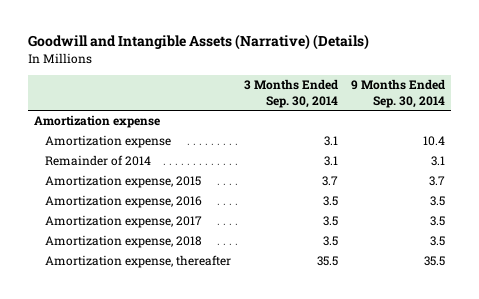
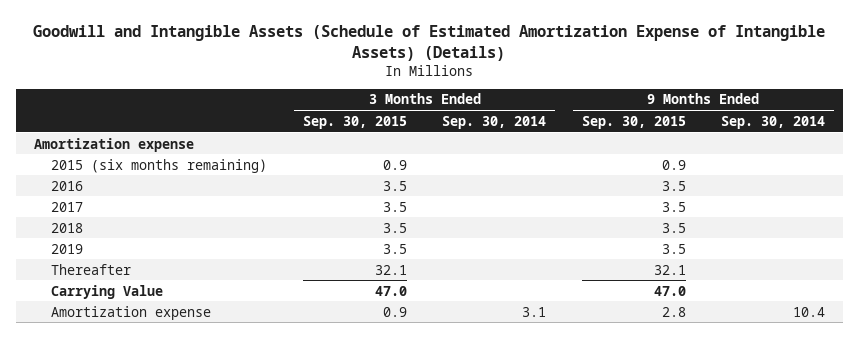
- Goodwill and Intangible Assets (Narrative) (Details)
+ Goodwill and Intangible Assets (Schedule of Estimated Amortization Expense of Intangible Assets) (Details)
- | 3 Months Ended Sep. 30, 2014 | 9 Months Ended Sep. 30, 2014
+ | 3 Months Ended Sep. 30, 2015 | 3 Months Ended Sep. 30, 2014 | 9 Months Ended Sep. 30, 2015 | 9 Months Ended Sep. 30, 2014
+ 2015 (six months remaining) | 0.9 | | 0.9 |
+ 2016 | 3.5 | | 3.5 |
+ 2017 | 3.5 | | 3.5 |
+ 2018 | 3.5 | | 3.5 |
+ 2019 | 3.5 | | 3.5 |
+ Thereafter | 32.1 | | 32.1 |
+ Carrying Value | 47.0 | | 47.0 |
- Remainder of 2014 | 3.1 | 3.1
- Amortization expense, 2015 | 3.7 | 3.7
- Amortization expense, 2016 | 3.5 | 3.5
- Amortization expense, 2017 | 3.5 | 3.5
- Amortization expense, 2018 | 3.5 | 3.5
- Amortization expense, thereafter | 35.5 | 35.5

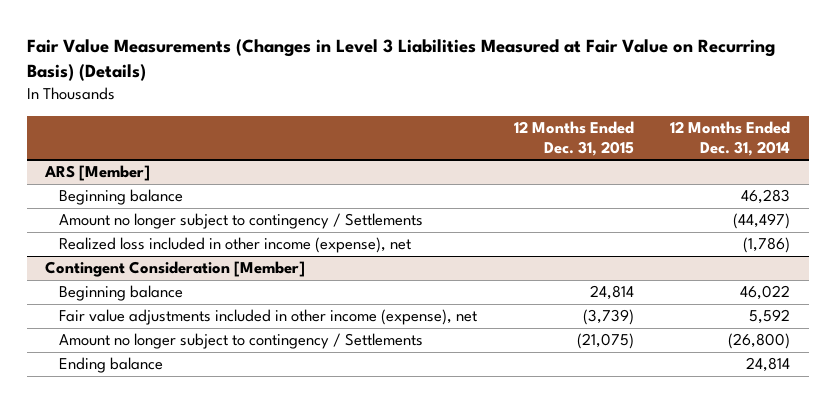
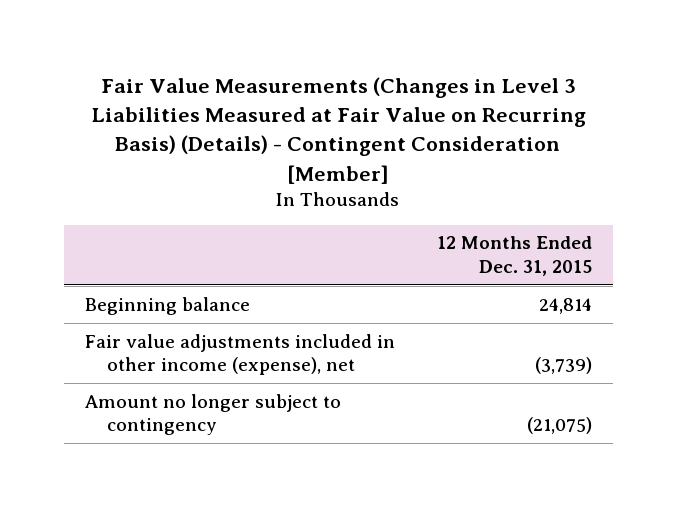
- Fair Value Measurements (Changes in Level 3 Liabilities Measured at Fair Value on Recurring Basis) (Details)
+ Fair Value Measurements (Changes in Level 3 Liabilities Measured at Fair Value on Recurring Basis) (Details) - Contingent Consideration [Member]
- | 12 Months Ended Dec. 31, 2015 | 12 Months Ended Dec. 31, 2014
+ | 12 Months Ended Dec. 31, 2015
- ARS [Member]
- Beginning balance | | 46,283
- Amount no longer subject to contingency / Settlements | | (44,497)
- Realized loss included in other income (expense), net | | (1,786)
- Contingent Consideration [Member]
- Amount no longer subject to contingency / Settlements | (21,075) | (26,800)
- Ending balance | | 24,814
+ Amount no longer subject to contingency | (21,075)

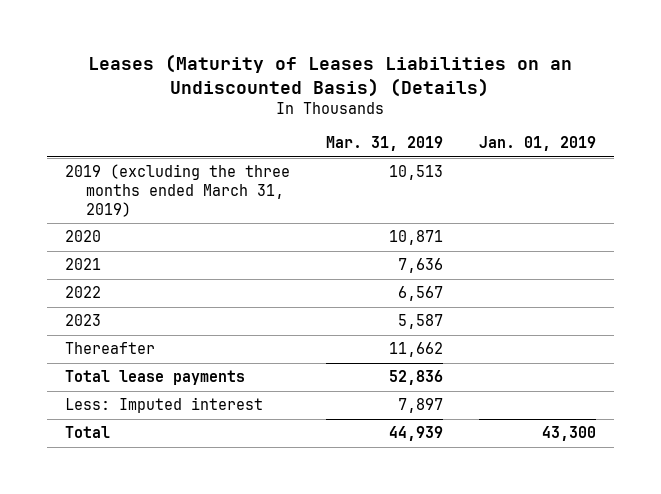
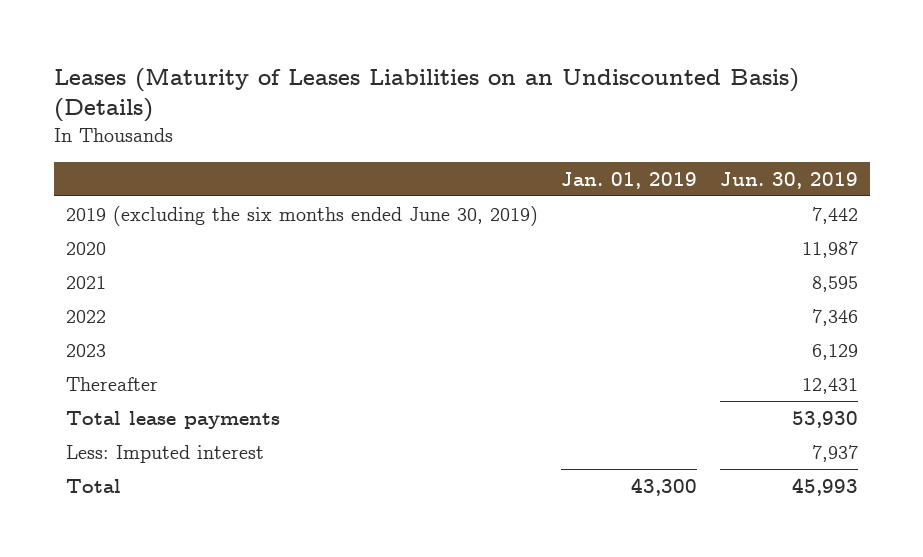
- | Mar. 31, 2019 | Jan. 01, 2019
+ | Jan. 01, 2019 | Jun. 30, 2019
- 2019 (excluding the three months ended March 31, 2019) | 10,513 |
+ 2019 (excluding the six months ended June 30, 2019) | | 7,442

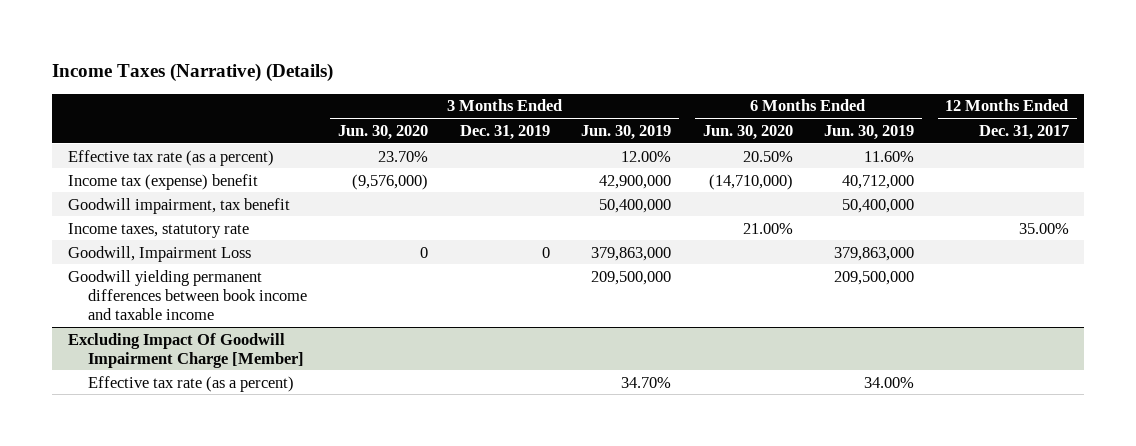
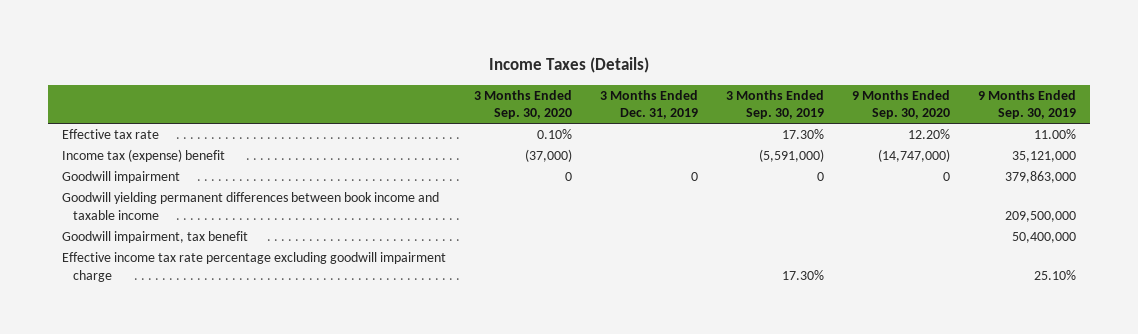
- Income Taxes (Narrative) (Details)
+ Income Taxes (Details)
- | 3 Months Ended Jun. 30, 2020 | 3 Months Ended Dec. 31, 2019 | 3 Months Ended Jun. 30, 2019 | 6 Months Ended Jun. 30, 2020 | 6 Months Ended Jun. 30, 2019 | 12 Months Ended Dec. 31, 2017
+ | 3 Months Ended Sep. 30, 2020 | 3 Months Ended Dec. 31, 2019 | 3 Months Ended Sep. 30, 2019 | 9 Months Ended Sep. 30, 2020 | 9 Months Ended Sep. 30, 2019
- Effective tax rate (as a percent) | 23.70% | | 12.00% | 20.50% | 11.60% |
+ Effective tax rate | 0.10% | | 17.30% | 12.20% | 11.00%
- Income taxes, statutory rate | | | | 21.00% | | 35.00%
- Goodwill, Impairment Loss | 0 | 0 | 379,863,000 | | 379,863,000 |
+ Goodwill impairment | 0 | 0 | 0 | 0 | 379,863,000
- Excluding Impact Of Goodwill Impairment Charge [Member]
- Effective tax rate (as a percent) | | | 34.70% | | 34.00% |
moved down: Goodwill impairment, tax benefit | | | | | 50,400,000
+ Effective income tax rate percentage excluding goodwill impairment charge | | | 17.30% | | 25.10%

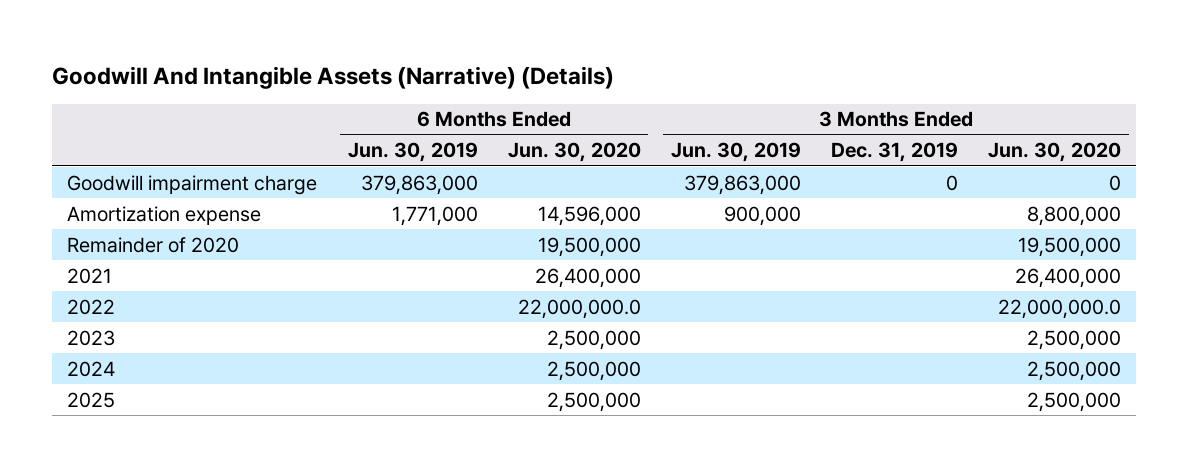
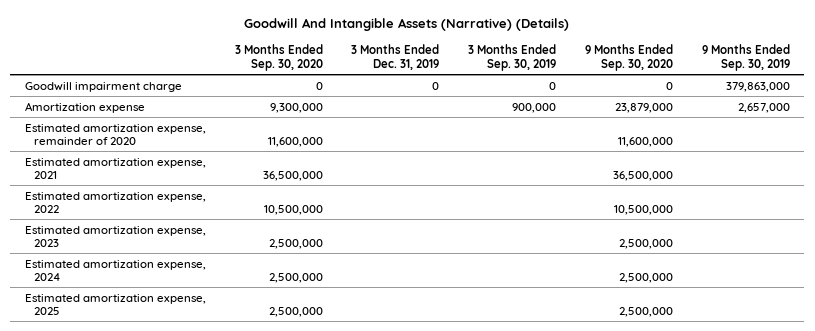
- | 6 Months Ended Jun. 30, 2019 | 6 Months Ended Jun. 30, 2020 | 3 Months Ended Jun. 30, 2019 | 3 Months Ended Dec. 31, 2019 | 3 Months Ended Jun. 30, 2020
+ | 3 Months Ended Sep. 30, 2020 | 3 Months Ended Dec. 31, 2019 | 3 Months Ended Sep. 30, 2019 | 9 Months Ended Sep. 30, 2020 | 9 Months Ended Sep. 30, 2019
- Remainder of 2020 | | 19,500,000 | | | 19,500,000
- 2021 | | 26,400,000 | | | 26,400,000
- 2022 | | 22,000,000.0 | | | 22,000,000.0
- 2023 | | 2,500,000 | | | 2,500,000
- 2024 | | 2,500,000 | | | 2,500,000
- 2025 | | 2,500,000 | | | 2,500,000
+ Estimated amortization expense, remainder of 2020 | 11,600,000 | | | 11,600,000 |
+ Estimated amortization expense, 2021 | 36,500,000 | | | 36,500,000 |
+ Estimated amortization expense, 2022 | 10,500,000 | | | 10,500,000 |
+ Estimated amortization expense, 2023 | 2,500,000 | | | 2,500,000 |
+ Estimated amortization expense, 2024 | 2,500,000 | | | 2,500,000 |
+ Estimated amortization expense, 2025 | 2,500,000 | | | 2,500,000 |

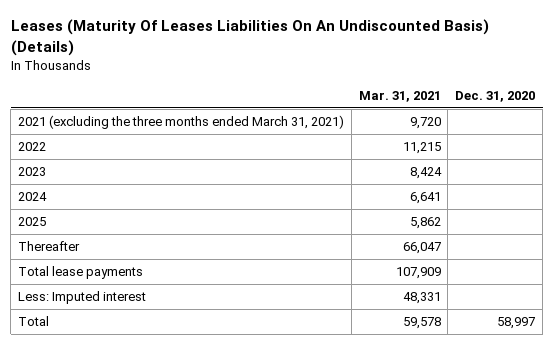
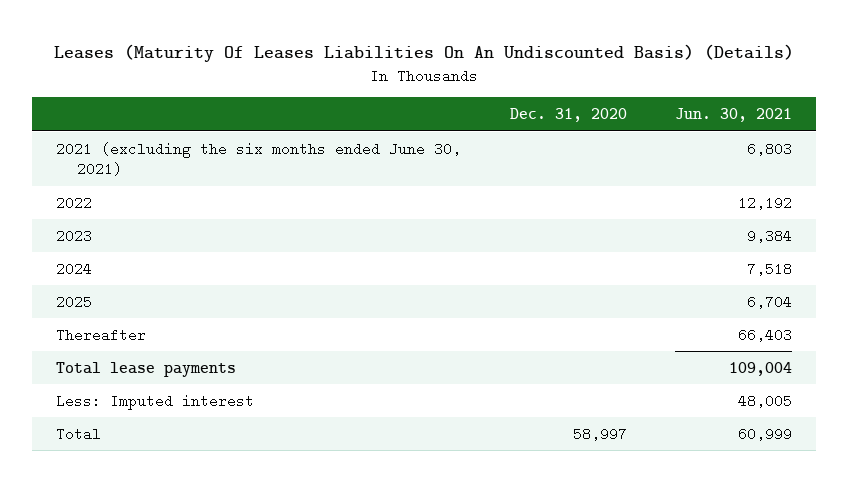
- | Mar. 31, 2021 | Dec. 31, 2020
+ | Dec. 31, 2020 | Jun. 30, 2021
- 2021 (excluding the three months ended March 31, 2021) | 9,720 |
+ 2021 (excluding the six months ended June 30, 2021) | | 6,803

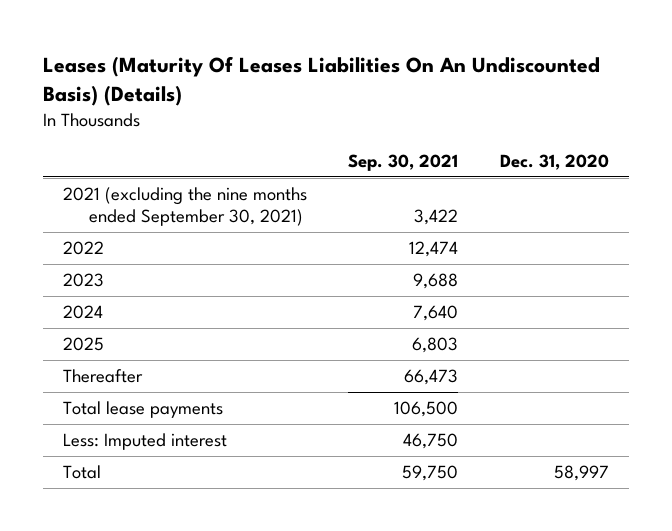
- | Dec. 31, 2020 | Jun. 30, 2021
+ | Sep. 30, 2021 | Dec. 31, 2020
- 2021 (excluding the six months ended June 30, 2021) | | 6,803
+ 2021 (excluding the nine months ended September 30, 2021) | 3,422 |

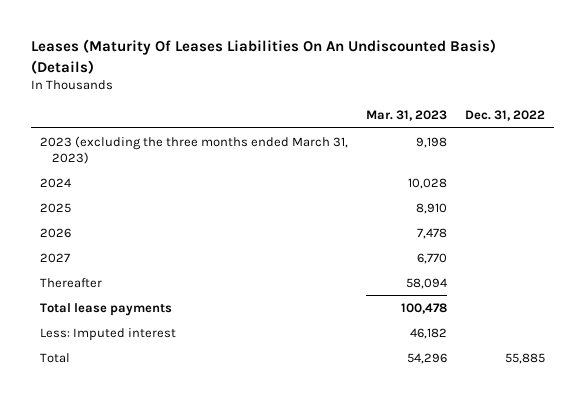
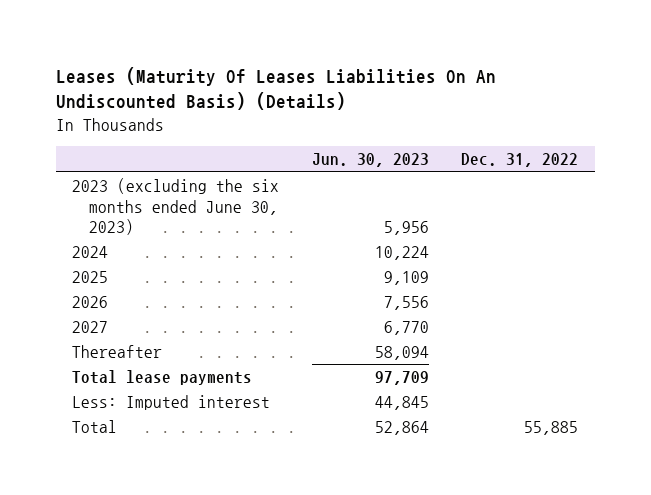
- | Mar. 31, 2023 | Dec. 31, 2022
+ | Jun. 30, 2023 | Dec. 31, 2022
- 2023 (excluding the three months ended March 31, 2023) | 9,198 |
+ 2023 (excluding the six months ended June 30, 2023) | 5,956 |

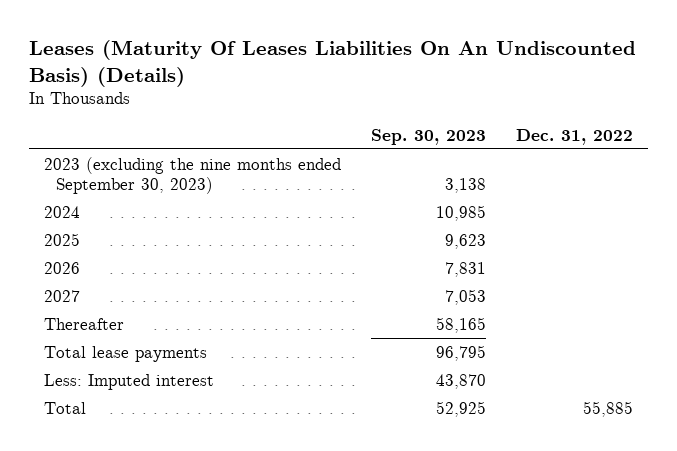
- | Jun. 30, 2023 | Dec. 31, 2022
+ | Sep. 30, 2023 | Dec. 31, 2022
- 2023 (excluding the six months ended June 30, 2023) | 5,956 |
+ 2023 (excluding the nine months ended September 30, 2023) | 3,138 |

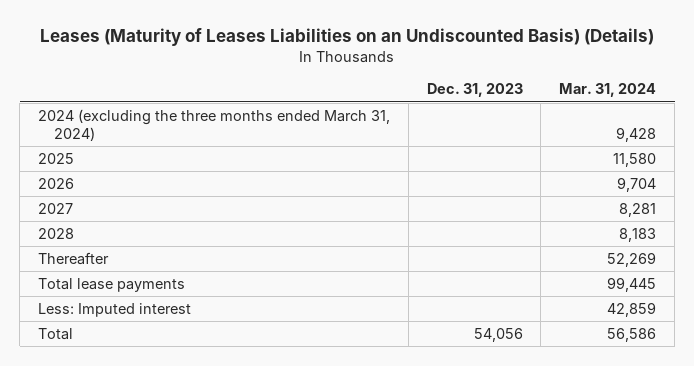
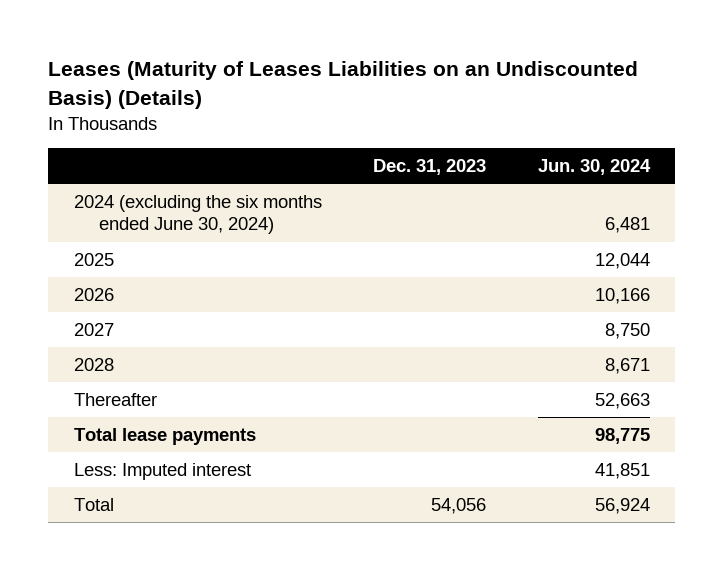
- | Dec. 31, 2023 | Mar. 31, 2024
+ | Dec. 31, 2023 | Jun. 30, 2024
- 2024 (excluding the three months ended March 31, 2024) | | 9,428
+ 2024 (excluding the six months ended June 30, 2024) | | 6,481

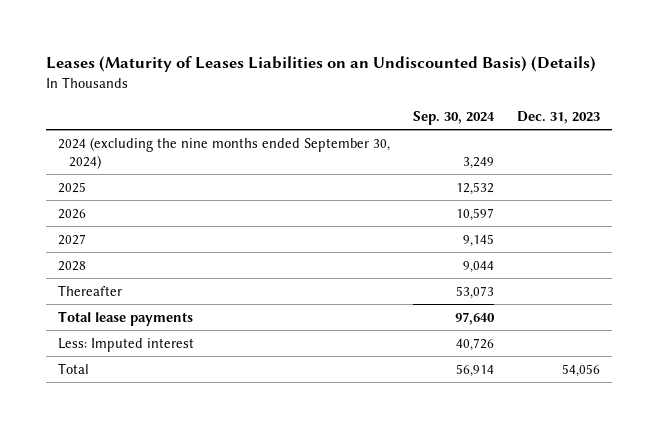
- | Dec. 31, 2023 | Jun. 30, 2024
+ | Sep. 30, 2024 | Dec. 31, 2023
- 2024 (excluding the six months ended June 30, 2024) | | 6,481
+ 2024 (excluding the nine months ended September 30, 2024) | 3,249 |

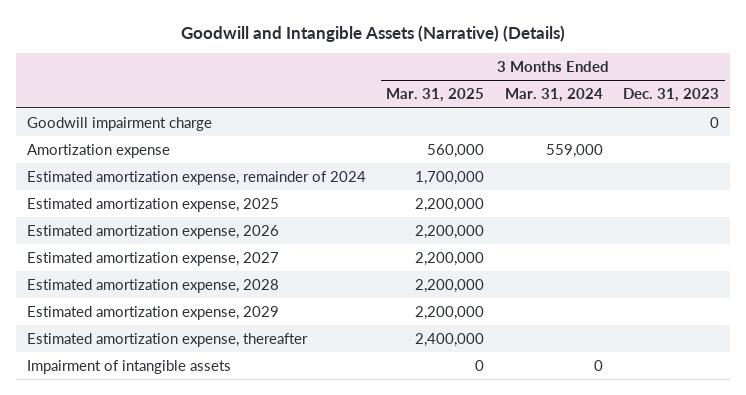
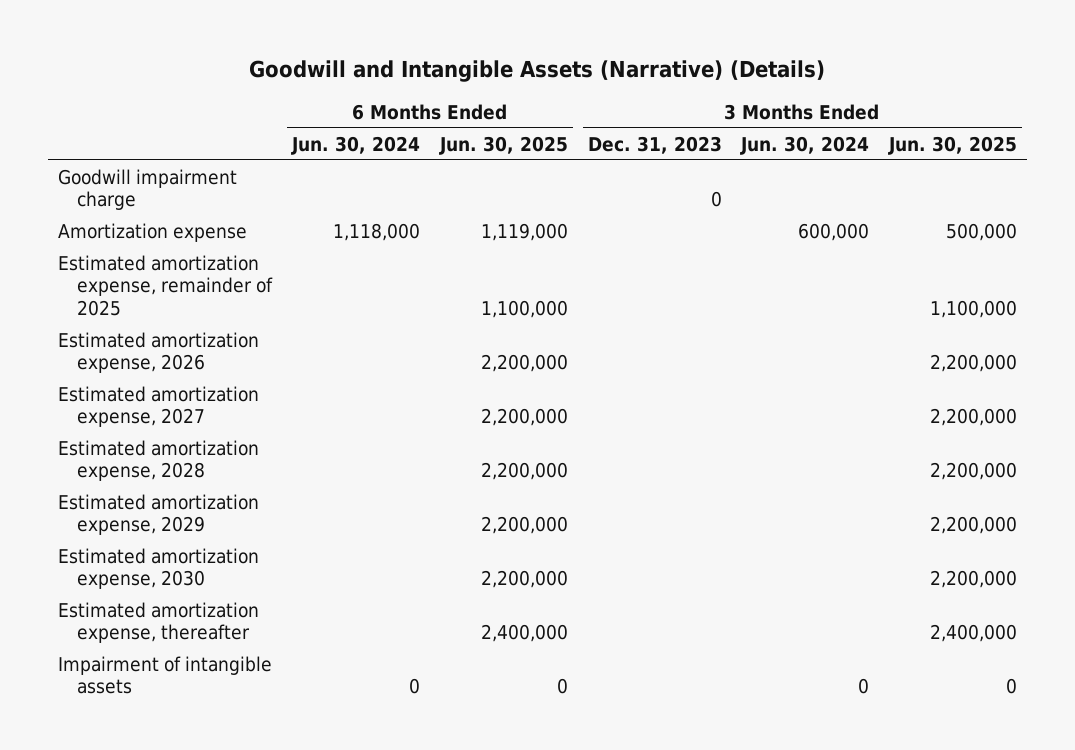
- | 3 Months Ended Mar. 31, 2025 | 3 Months Ended Mar. 31, 2024 | 3 Months Ended Dec. 31, 2023
+ | 6 Months Ended Jun. 30, 2024 | 6 Months Ended Jun. 30, 2025 | 3 Months Ended Dec. 31, 2023 | 3 Months Ended Jun. 30, 2024 | 3 Months Ended Jun. 30, 2025
- Estimated amortization expense, remainder of 2024 | 1,700,000 | |
- Estimated amortization expense, 2025 | 2,200,000 | |
+ Estimated amortization expense, remainder of 2025 | | 1,100,000 | | | 1,100,000
+ Estimated amortization expense, 2030 | | 2,200,000 | | | 2,200,000

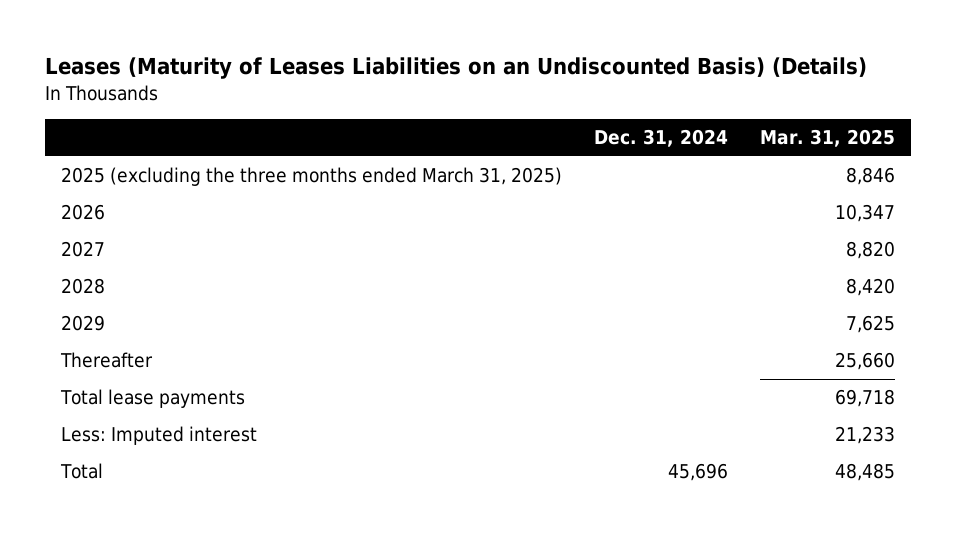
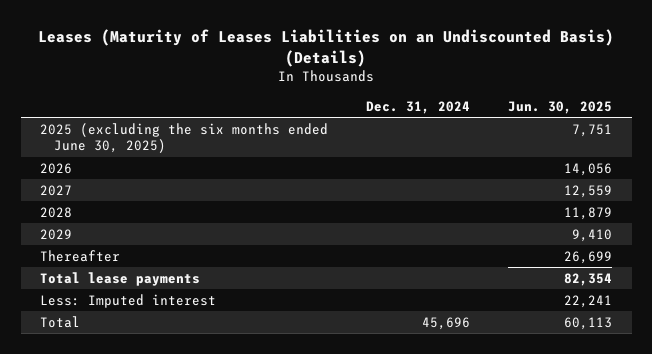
- | Dec. 31, 2024 | Mar. 31, 2025
+ | Dec. 31, 2024 | Jun. 30, 2025
- 2025 (excluding the three months ended March 31, 2025) | | 8,846
+ 2025 (excluding the six months ended June 30, 2025) | | 7,751

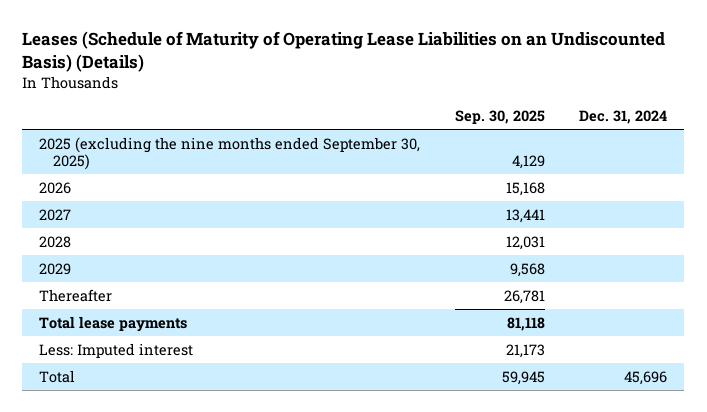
- Leases (Maturity of Leases Liabilities on an Undiscounted Basis) (Details)
+ Leases (Schedule of Maturity of Operating Lease Liabilities on an Undiscounted Basis) (Details)
- | Dec. 31, 2024 | Jun. 30, 2025
+ | Sep. 30, 2025 | Dec. 31, 2024
- 2025 (excluding the six months ended June 30, 2025) | | 7,751
+ 2025 (excluding the nine months ended September 30, 2025) | 4,129 |

